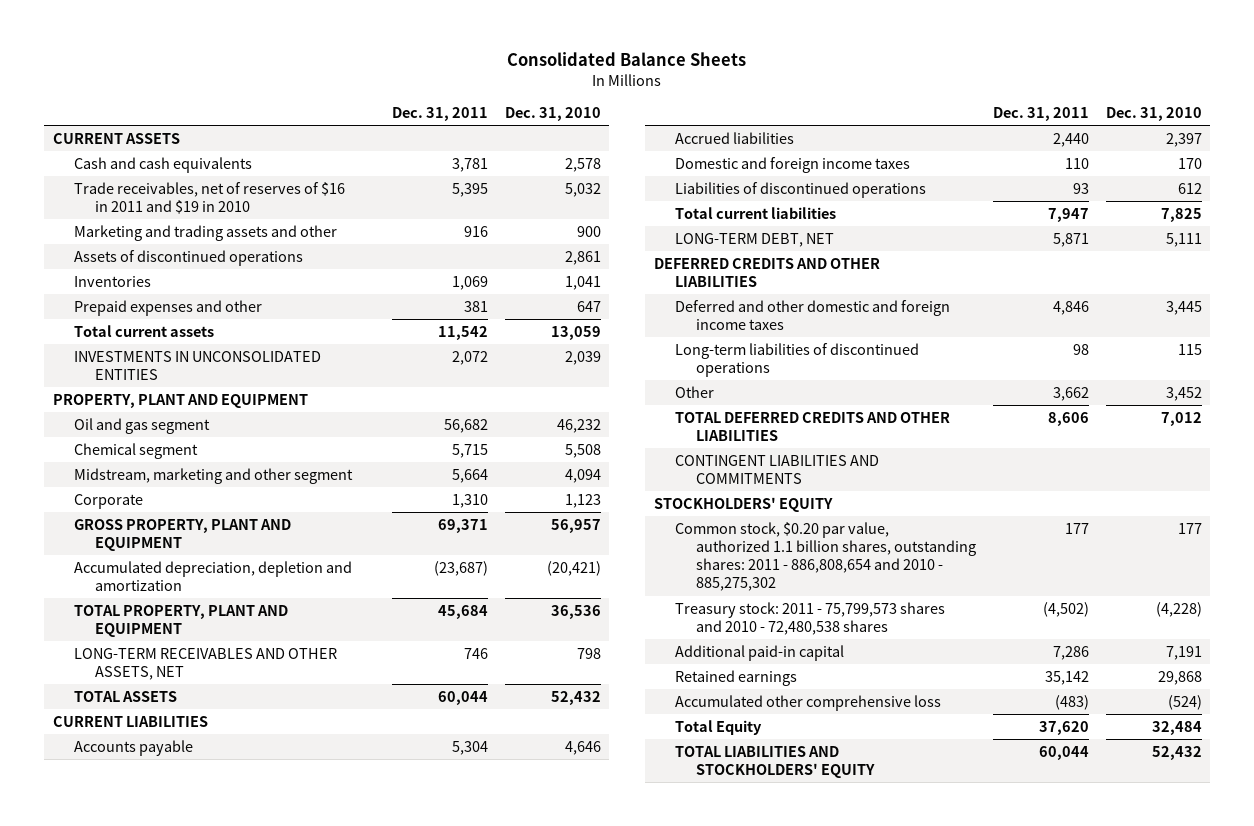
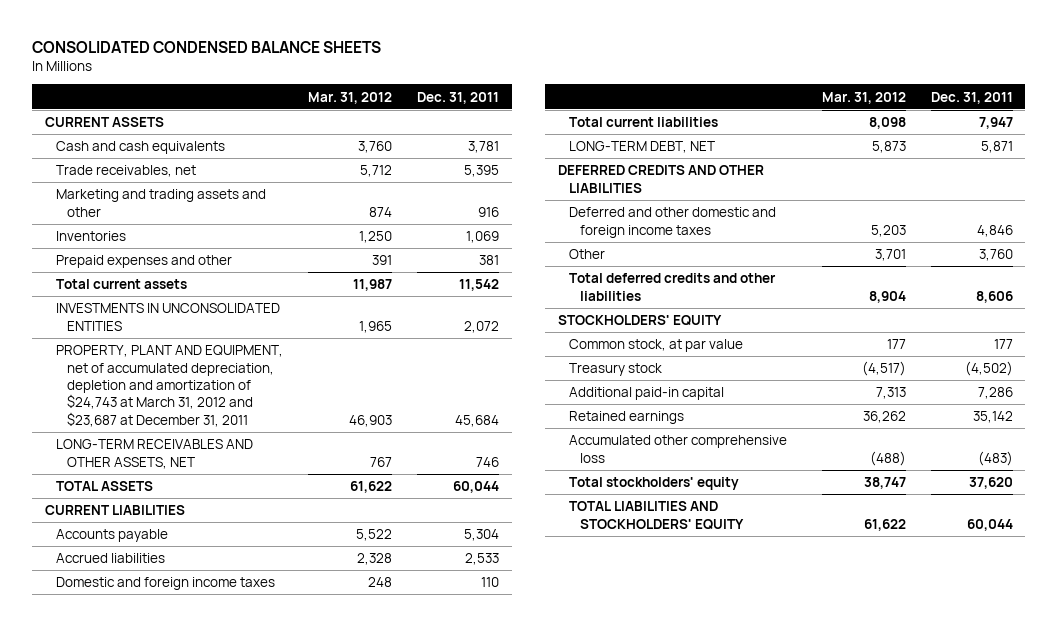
- Consolidated Balance Sheets
+ CONSOLIDATED CONDENSED BALANCE SHEETS
- | Dec. 31, 2011 | Dec. 31, 2010
+ | Mar. 31, 2012 | Dec. 31, 2011
- Trade receivables, net of reserves of $16 in 2011 and $19 in 2010 | 5,395 | 5,032
+ Trade receivables, net | 5,712 | 5,395
- Assets of discontinued operations | | 2,861
- PROPERTY, PLANT AND EQUIPMENT
- Oil and gas segment | 56,682 | 46,232
- Chemical segment | 5,715 | 5,508
- Midstream, marketing and other segment | 5,664 | 4,094
- Corporate | 1,310 | 1,123
- GROSS PROPERTY, PLANT AND EQUIPMENT | 69,371 | 56,957
- Accumulated depreciation, depletion and amortization | (23,687) | (20,421)
- TOTAL PROPERTY, PLANT AND EQUIPMENT | 45,684 | 36,536
+ PROPERTY, PLANT AND EQUIPMENT, net of accumulated depreciation, depletion and amortization of $24,743 at March 31, 2012 and $23,687 at December 31, 2011 | 46,903 | 45,684
- Accrued liabilities | 2,440 | 2,397
+ Accrued liabilities | 2,328 | 2,533
- Liabilities of discontinued operations | 93 | 612
- Long-term liabilities of discontinued operations | 98 | 115
- Other | 3,662 | 3,452
- TOTAL DEFERRED CREDITS AND OTHER LIABILITIES | 8,606 | 7,012
- CONTINGENT LIABILITIES AND COMMITMENTS
+ Other | 3,701 | 3,760
+ Total deferred credits and other liabilities | 8,904 | 8,606
- Common stock, $0.20 par value, authorized 1.1 billion shares, outstanding shares: 2011 - 886,808,654 and 2010 - 885,275,302 | 177 | 177
- Treasury stock: 2011 - 75,799,573 shares and 2010 - 72,480,538 shares | (4,502) | (4,228)
+ Common stock, at par value | 177 | 177
+ Treasury stock | (4,517) | (4,502)
- Total Equity | 37,620 | 32,484
+ Total stockholders' equity | 38,747 | 37,620

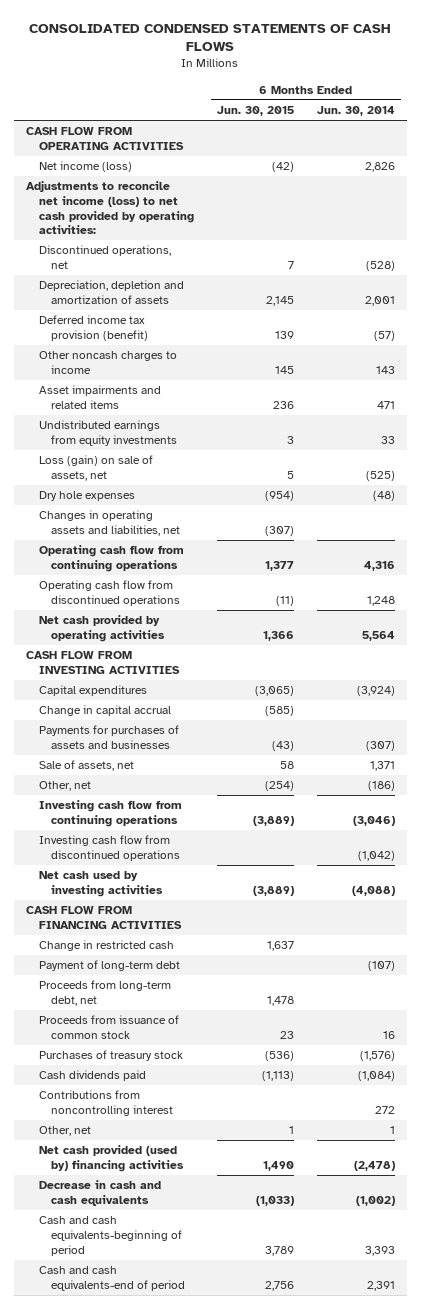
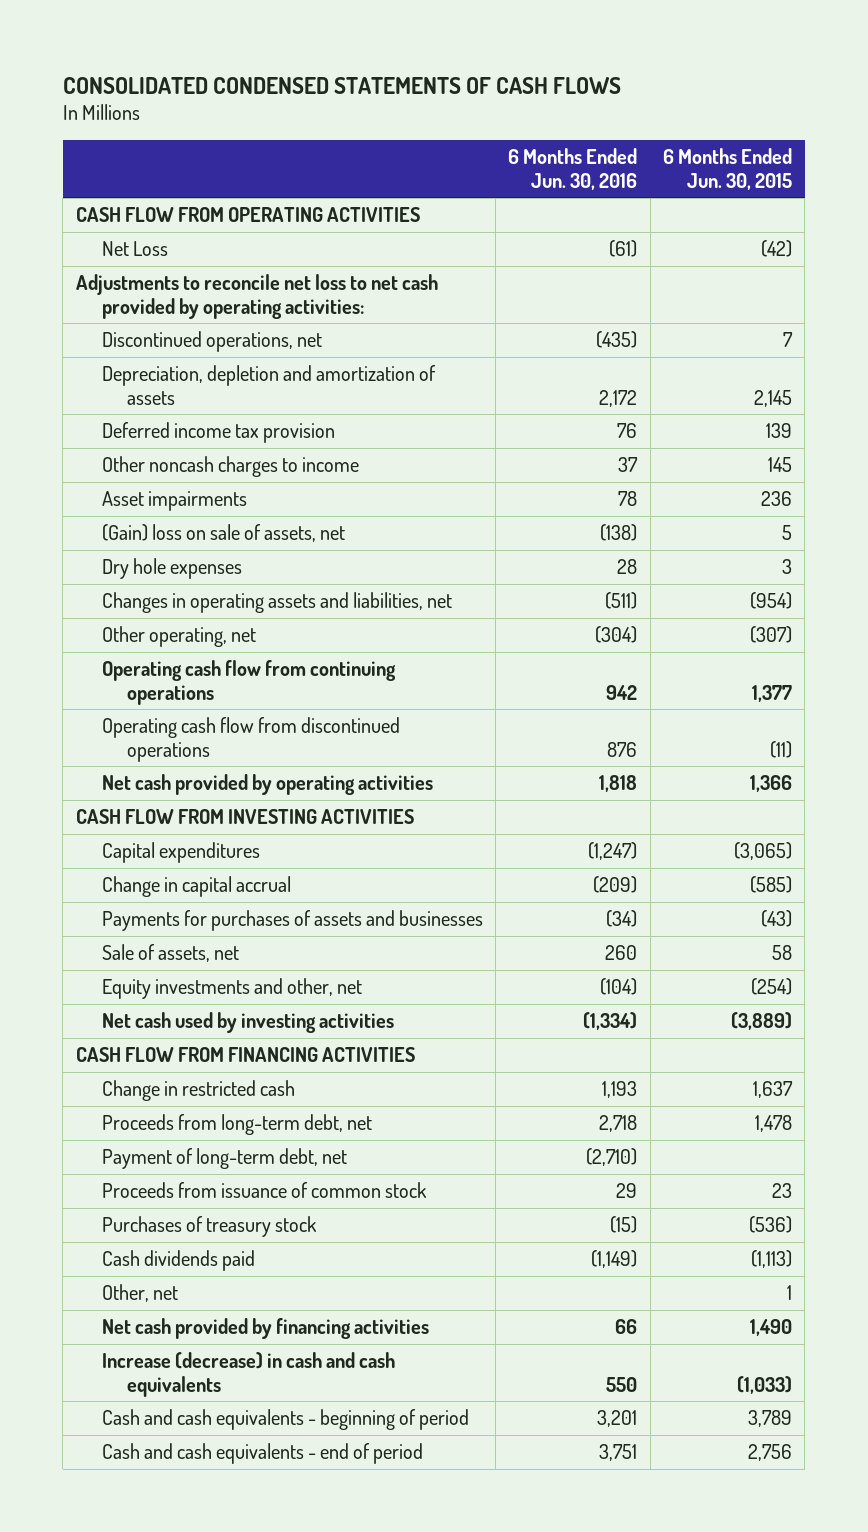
- | 6 Months Ended Jun. 30, 2015 | 6 Months Ended Jun. 30, 2014
+ | 6 Months Ended Jun. 30, 2016 | 6 Months Ended Jun. 30, 2015
- Net income (loss) | (42) | 2,826
- Adjustments to reconcile net income (loss) to net cash provided by operating activities:
+ Net Loss | (61) | (42)
+ Adjustments to reconcile net loss to net cash provided by operating activities:
- Deferred income tax provision (benefit) | 139 | (57)
+ Deferred income tax provision | 76 | 139
- Asset impairments and related items | 236 | 471
- Undistributed earnings from equity investments | 3 | 33
- Loss (gain) on sale of assets, net | 5 | (525)
- Dry hole expenses | (954) | (48)
- Changes in operating assets and liabilities, net | (307) |
+ Asset impairments | 78 | 236
+ (Gain) loss on sale of assets, net | (138) | 5
+ Dry hole expenses | 28 | 3
+ Changes in operating assets and liabilities, net | (511) | (954)
+ Other operating, net | (304) | (307)
- Other, net | (254) | (186)
- Investing cash flow from continuing operations | (3,889) | (3,046)
- Investing cash flow from discontinued operations | | (1,042)
+ Equity investments and other, net | (104) | (254)
- Payment of long-term debt | | (107)
+ Payment of long-term debt, net | (2,710) |
- Contributions from noncontrolling interest | | 272
- Net cash provided (used by) financing activities | 1,490 | (2,478)
- Decrease in cash and cash equivalents | (1,033) | (1,002)
- Cash and cash equivalents-beginning of period | 3,789 | 3,393
- Cash and cash equivalents-end of period | 2,756 | 2,391
+ Net cash provided by financing activities | 66 | 1,490
+ Increase (decrease) in cash and cash equivalents | 550 | (1,033)
+ Cash and cash equivalents - beginning of period | 3,201 | 3,789
+ Cash and cash equivalents - end of period | 3,751 | 2,756

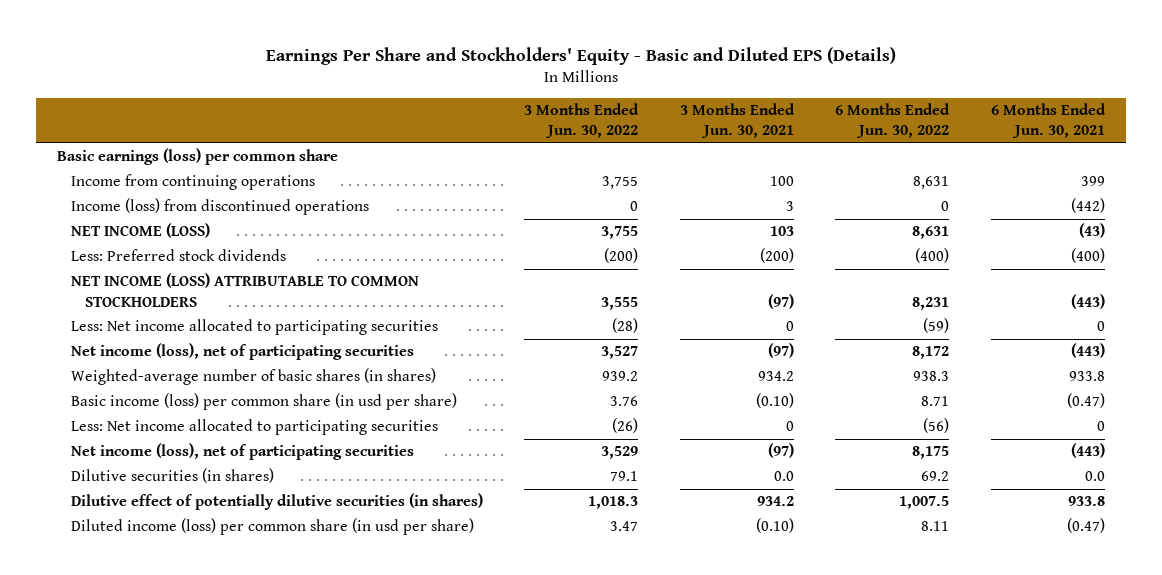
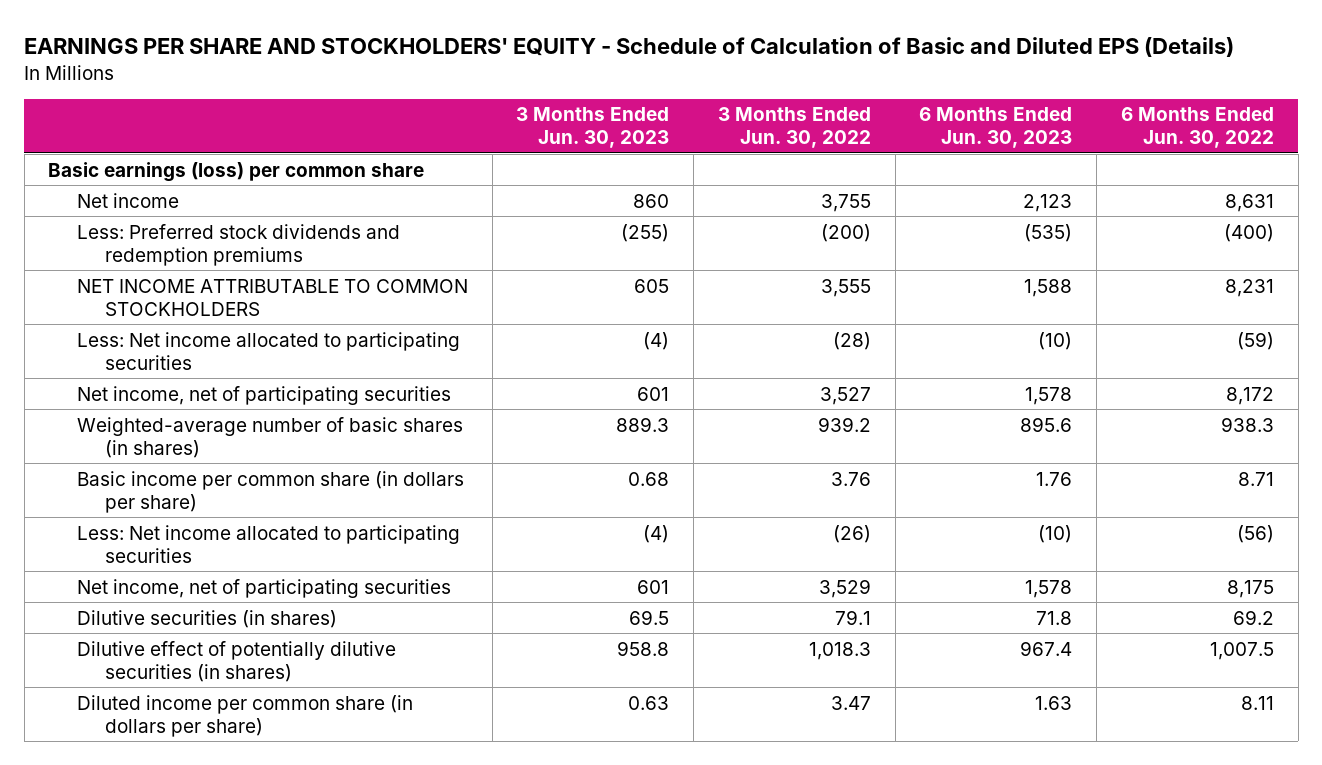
- Earnings Per Share and Stockholders' Equity - Basic and Diluted EPS (Details)
+ EARNINGS PER SHARE AND STOCKHOLDERS' EQUITY - Schedule of Calculation of Basic and Diluted EPS (Details)
- | 3 Months Ended Jun. 30, 2022 | 3 Months Ended Jun. 30, 2021 | 6 Months Ended Jun. 30, 2022 | 6 Months Ended Jun. 30, 2021
+ | 3 Months Ended Jun. 30, 2023 | 3 Months Ended Jun. 30, 2022 | 6 Months Ended Jun. 30, 2023 | 6 Months Ended Jun. 30, 2022
- Income from continuing operations | 3,755 | 100 | 8,631 | 399
- Income (loss) from discontinued operations | 0 | 3 | 0 | (442)
- NET INCOME (LOSS) | 3,755 | 103 | 8,631 | (43)
- Less: Preferred stock dividends | (200) | (200) | (400) | (400)
- NET INCOME (LOSS) ATTRIBUTABLE TO COMMON STOCKHOLDERS | 3,555 | (97) | 8,231 | (443)
+ Net income | 860 | 3,755 | 2,123 | 8,631
+ Less: Preferred stock dividends and redemption premiums | (255) | (200) | (535) | (400)
+ NET INCOME ATTRIBUTABLE TO COMMON STOCKHOLDERS | 605 | 3,555 | 1,588 | 8,231
- Net income (loss), net of participating securities | 3,527 | (97) | 8,172 | (443)
+ Net income, net of participating securities | 601 | 3,527 | 1,578 | 8,172
- Basic income (loss) per common share (in usd per share) | 3.76 | (0.10) | 8.71 | (0.47)
+ Basic income per common share (in dollars per share) | 0.68 | 3.76 | 1.76 | 8.71
- Net income (loss), net of participating securities | 3,529 | (97) | 8,175 | (443)
+ Net income, net of participating securities | 601 | 3,529 | 1,578 | 8,175
- Diluted income (loss) per common share (in usd per share) | 3.47 | (0.10) | 8.11 | (0.47)
+ Diluted income per common share (in dollars per share) | 0.63 | 3.47 | 1.63 | 8.11

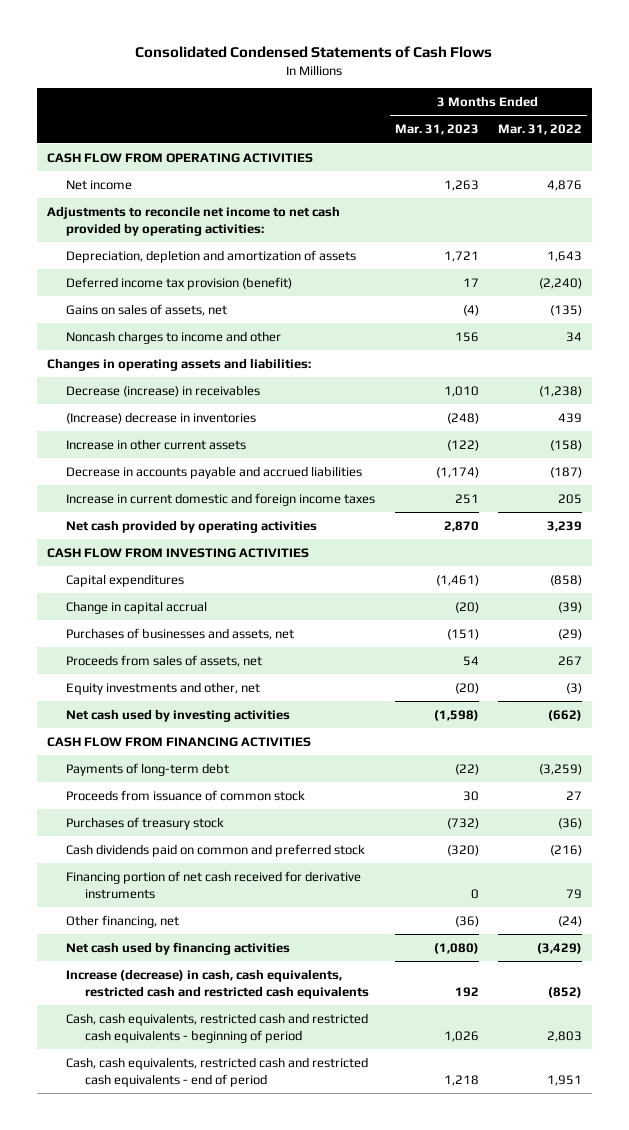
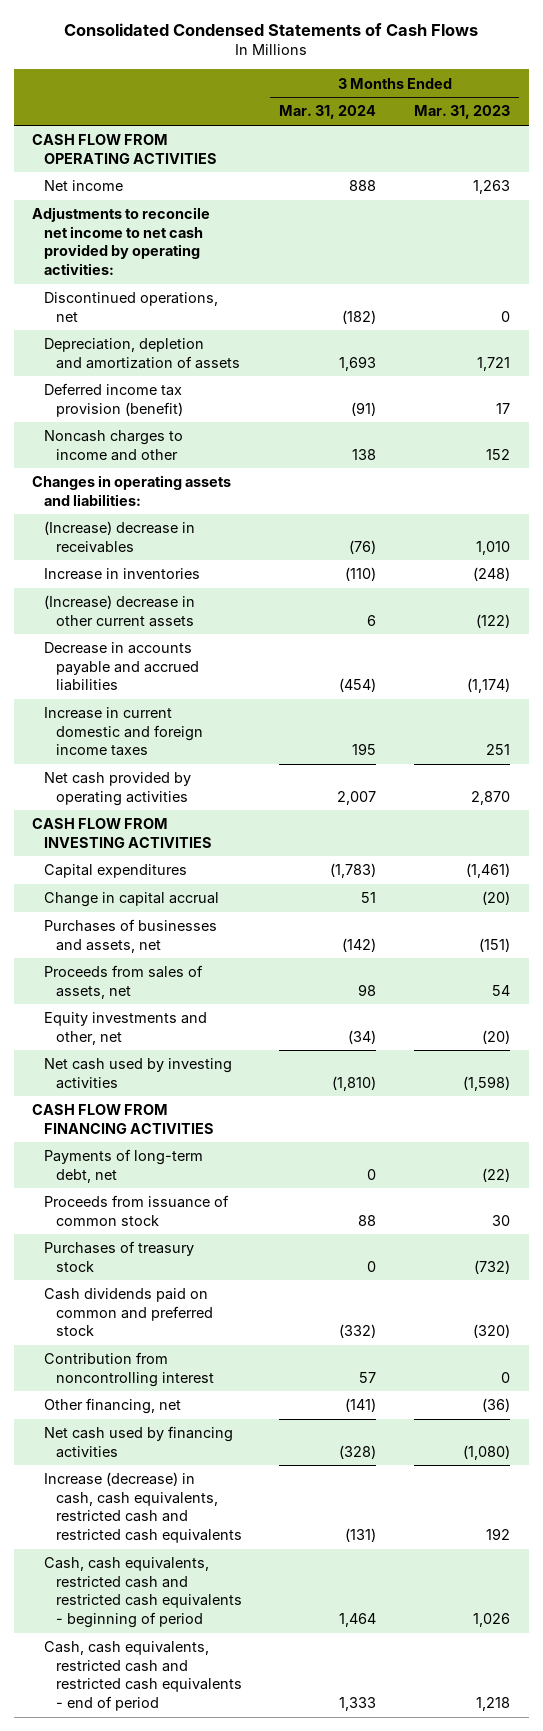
- | 3 Months Ended Mar. 31, 2023 | 3 Months Ended Mar. 31, 2022
+ | 3 Months Ended Mar. 31, 2024 | 3 Months Ended Mar. 31, 2023
+ Discontinued operations, net | (182) | 0
- Gains on sales of assets, net | (4) | (135)
- Noncash charges to income and other | 156 | 34
+ Noncash charges to income and other | 138 | 152
- Decrease (increase) in receivables | 1,010 | (1,238)
- (Increase) decrease in inventories | (248) | 439
- Increase in other current assets | (122) | (158)
+ (Increase) decrease in receivables | (76) | 1,010
+ Increase in inventories | (110) | (248)
+ (Increase) decrease in other current assets | 6 | (122)
- Payments of long-term debt | (22) | (3,259)
+ Payments of long-term debt, net | 0 | (22)
- Financing portion of net cash received for derivative instruments | 0 | 79
+ Contribution from noncontrolling interest | 57 | 0

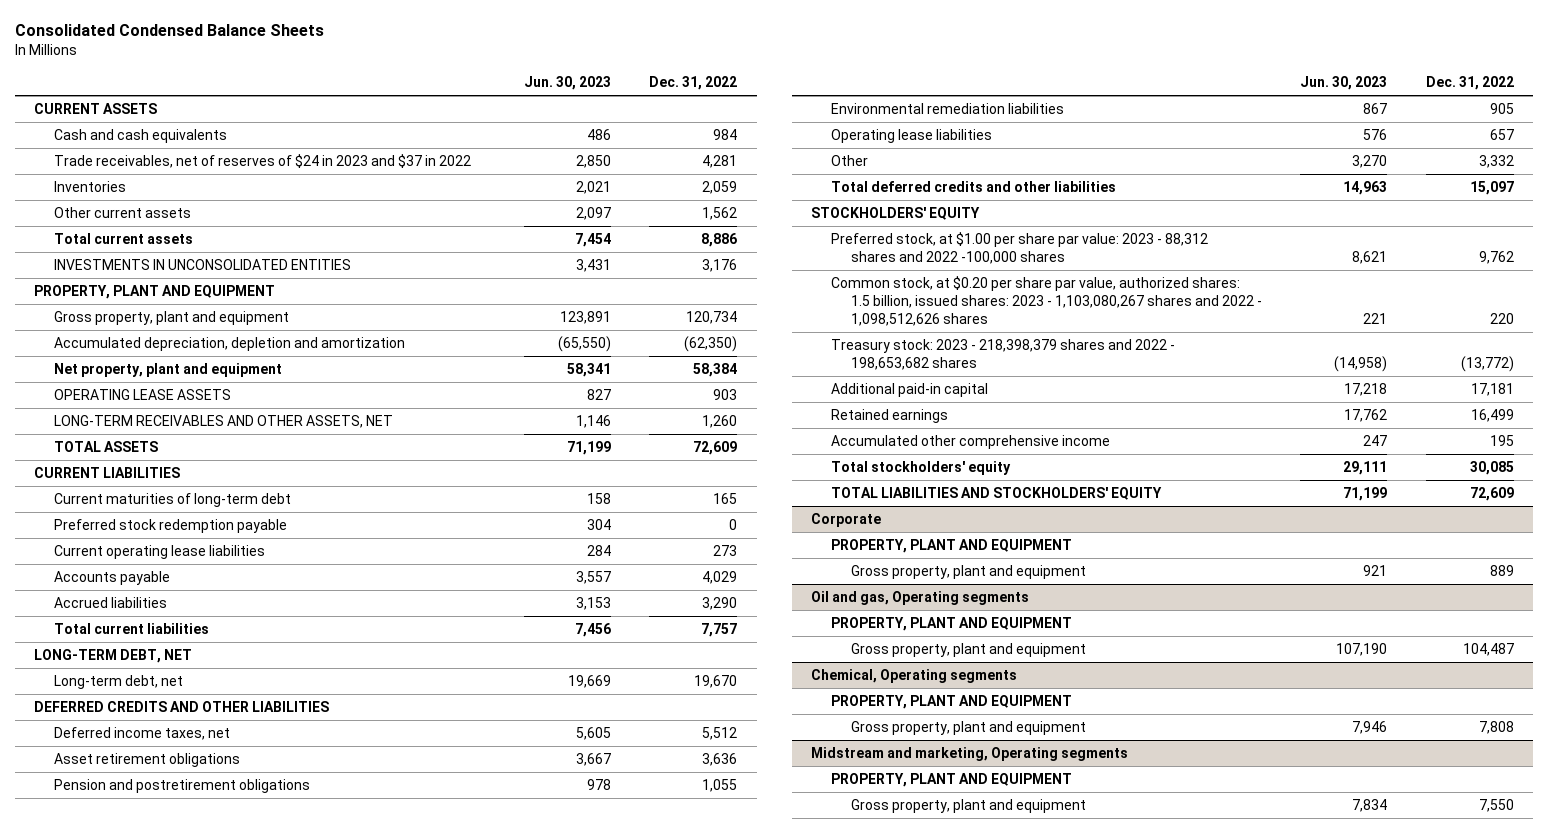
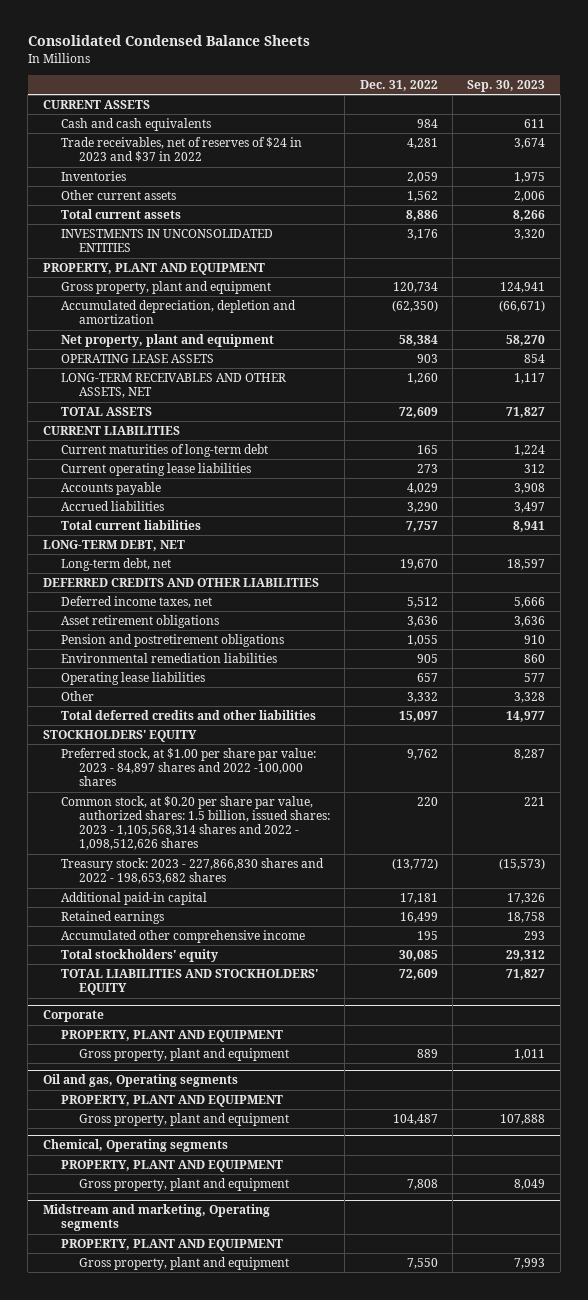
- | Jun. 30, 2023 | Dec. 31, 2022
+ | Dec. 31, 2022 | Sep. 30, 2023
- Preferred stock redemption payable | 304 | 0
- Preferred stock, at $1.00 per share par value: 2023 - 88,312 shares and 2022 -100,000 shares | 8,621 | 9,762
- Common stock, at $0.20 per share par value, authorized shares: 1.5 billion, issued shares: 2023 - 1,103,080,267 shares and 2022 - 1,098,512,626 shares | 221 | 220
- Treasury stock: 2023 - 218,398,379 shares and 2022 - 198,653,682 shares | (14,958) | (13,772)
+ Preferred stock, at $1.00 per share par value: 2023 - 84,897 shares and 2022 -100,000 shares | 9,762 | 8,287
+ Common stock, at $0.20 per share par value, authorized shares: 1.5 billion, issued shares: 2023 - 1,105,568,314 shares and 2022 - 1,098,512,626 shares | 220 | 221
+ Treasury stock: 2023 - 227,866,830 shares and 2022 - 198,653,682 shares | (13,772) | (15,573)

